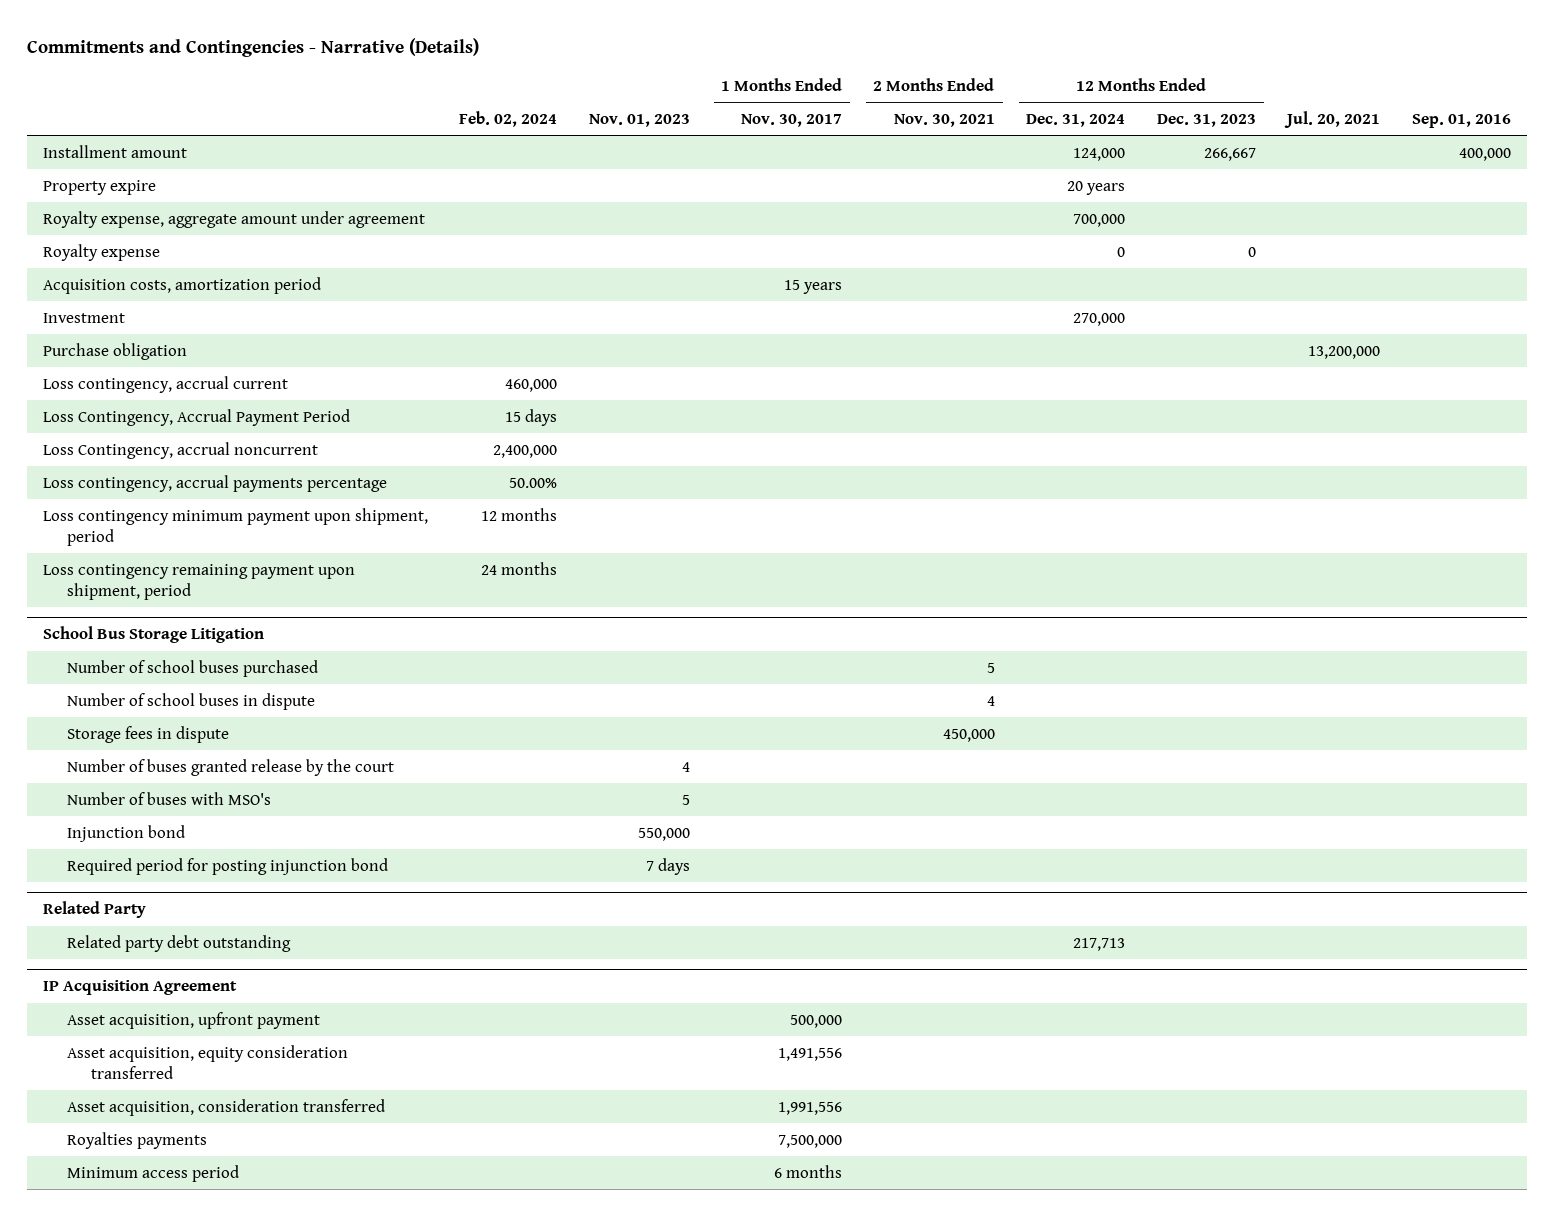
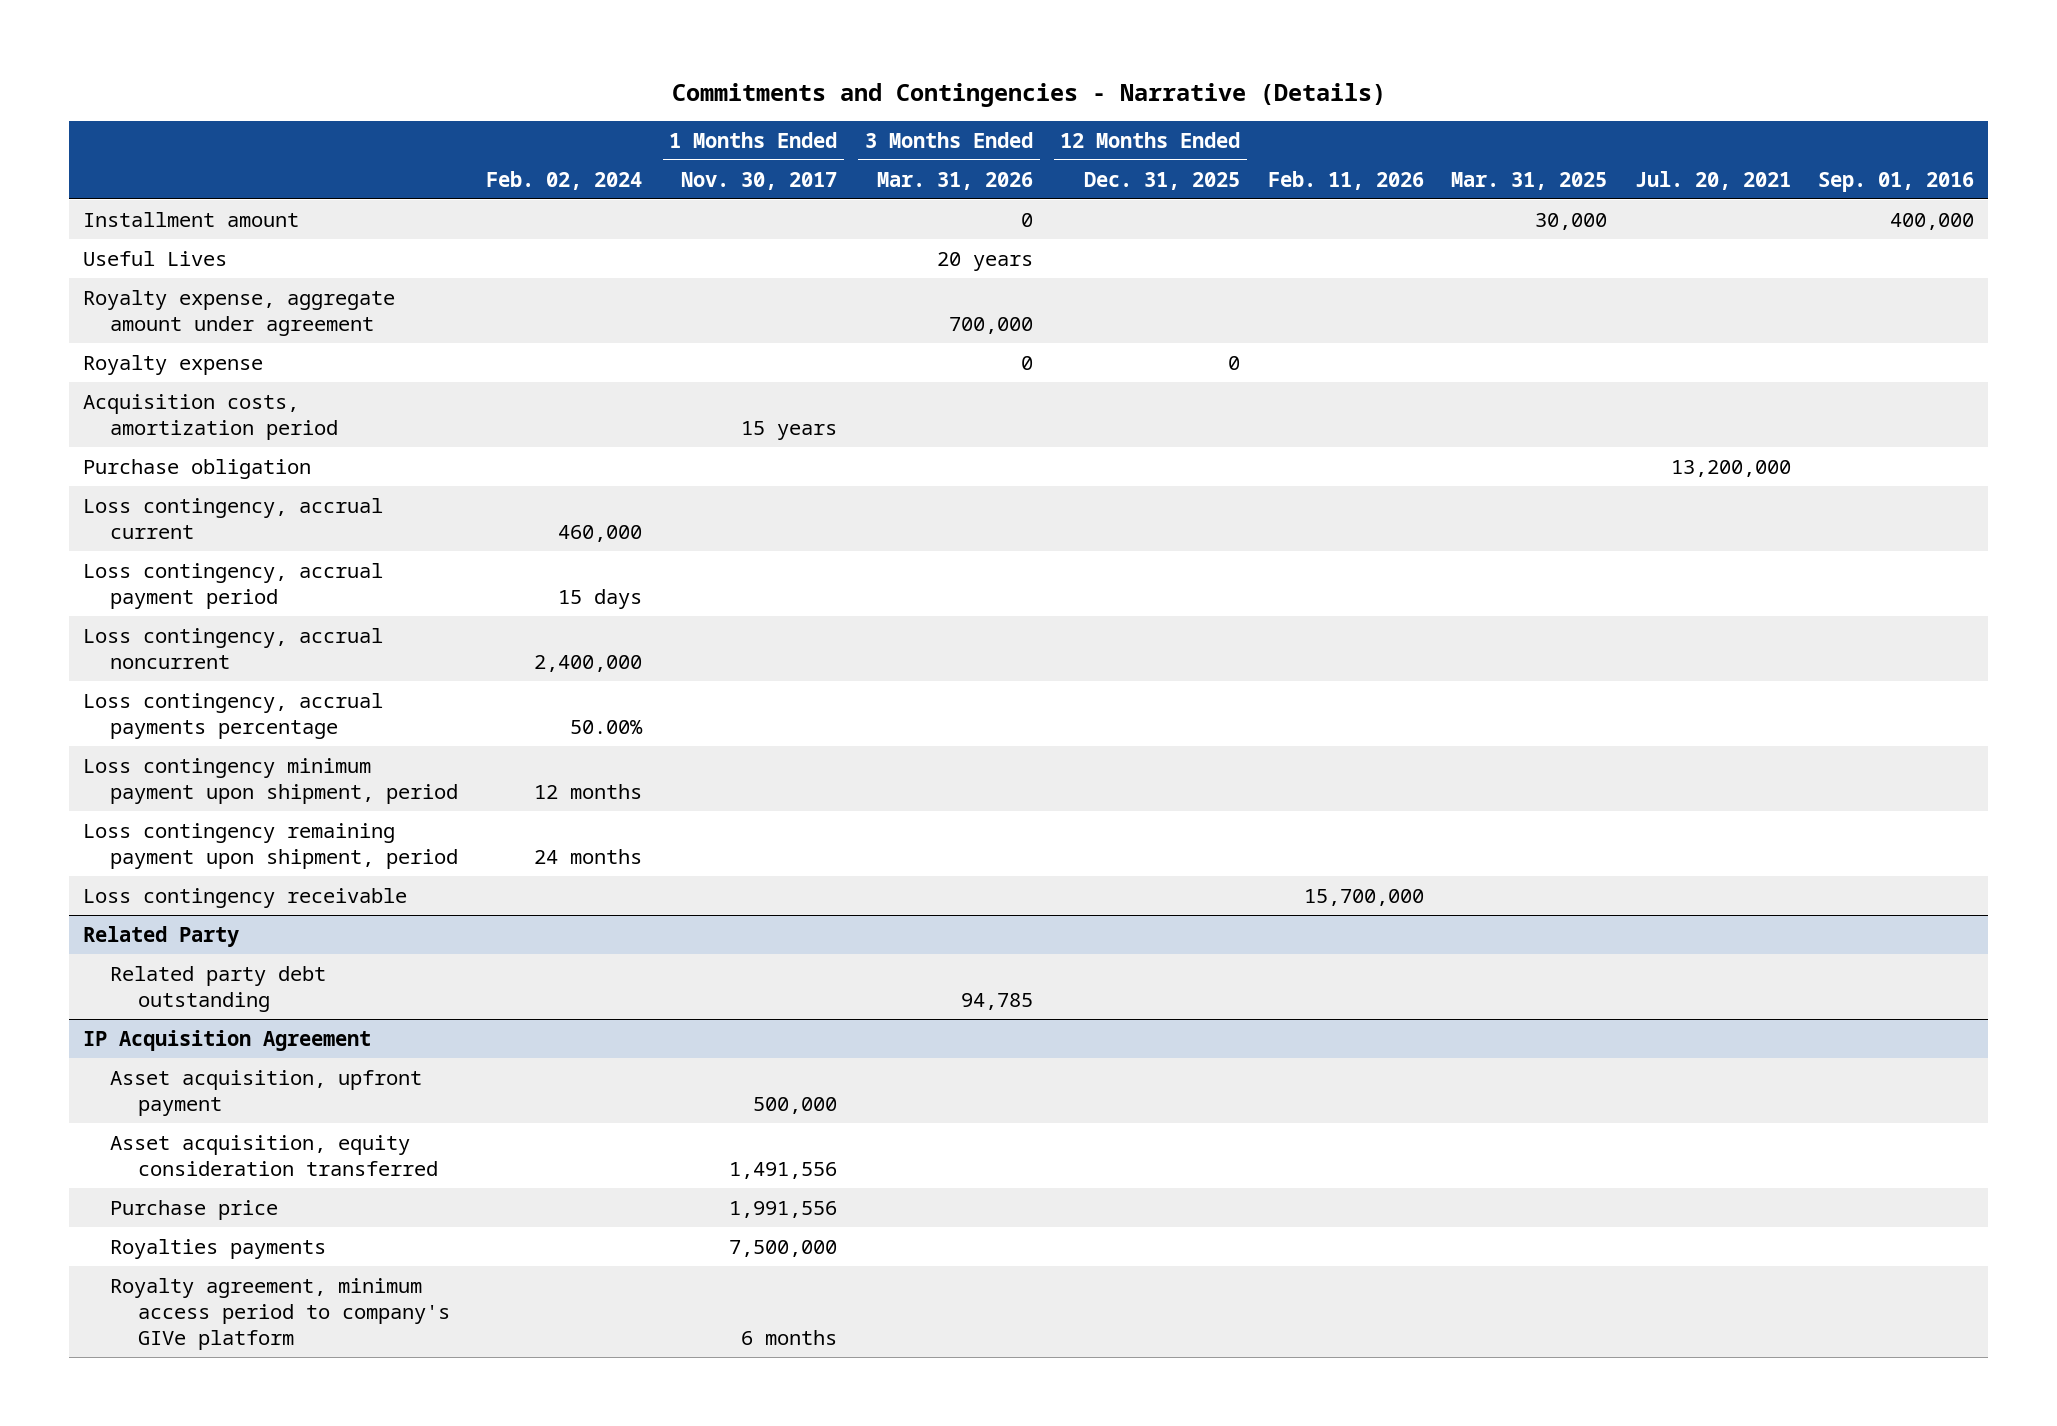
- | Feb. 02, 2024 | Nov. 01, 2023 | 1 Months Ended Nov. 30, 2017 | 2 Months Ended Nov. 30, 2021 | 12 Months Ended Dec. 31, 2024 | 12 Months Ended Dec. 31, 2023 | Jul. 20, 2021 | Sep. 01, 2016
+ | Feb. 02, 2024 | 1 Months Ended Nov. 30, 2017 | 3 Months Ended Mar. 31, 2026 | 12 Months Ended Dec. 31, 2025 | Feb. 11, 2026 | Mar. 31, 2025 | Jul. 20, 2021 | Sep. 01, 2016
- Property expire | | | | | 20 years | | |
+ Useful Lives | | | 20 years | | | | |
- Investment | | | | | 270,000 | | |
- Loss Contingency, Accrual Payment Period | 15 days | | | | | | |
- Loss Contingency, accrual noncurrent | 2,400,000 | | | | | | |
+ Loss contingency, accrual payment period | 15 days | | | | | | |
+ Loss contingency, accrual noncurrent | 2,400,000 | | | | | | |
- School Bus Storage Litigation
- Number of school buses purchased | | | | 5 | | | |
- Number of school buses in dispute | | | | 4 | | | |
- Storage fees in dispute | | | | 450,000 | | | |
- Number of buses granted release by the court | | 4 | | | | | |
- Number of buses with MSO's | | 5 | | | | | |
- Injunction bond | | 550,000 | | | | | |
- Required period for posting injunction bond | | 7 days | | | | | |
+ Loss contingency receivable | | | | | 15,700,000 | | |
@ IP Acquisition Agreement
- Asset acquisition, consideration transferred | | | 1,991,556 | | | | |
+ Purchase price | | 1,991,556 | | | | | |
- Minimum access period | | | 6 months | | | | |
+ Royalty agreement, minimum access period to company's GIVe platform | | 6 months | | | | | |

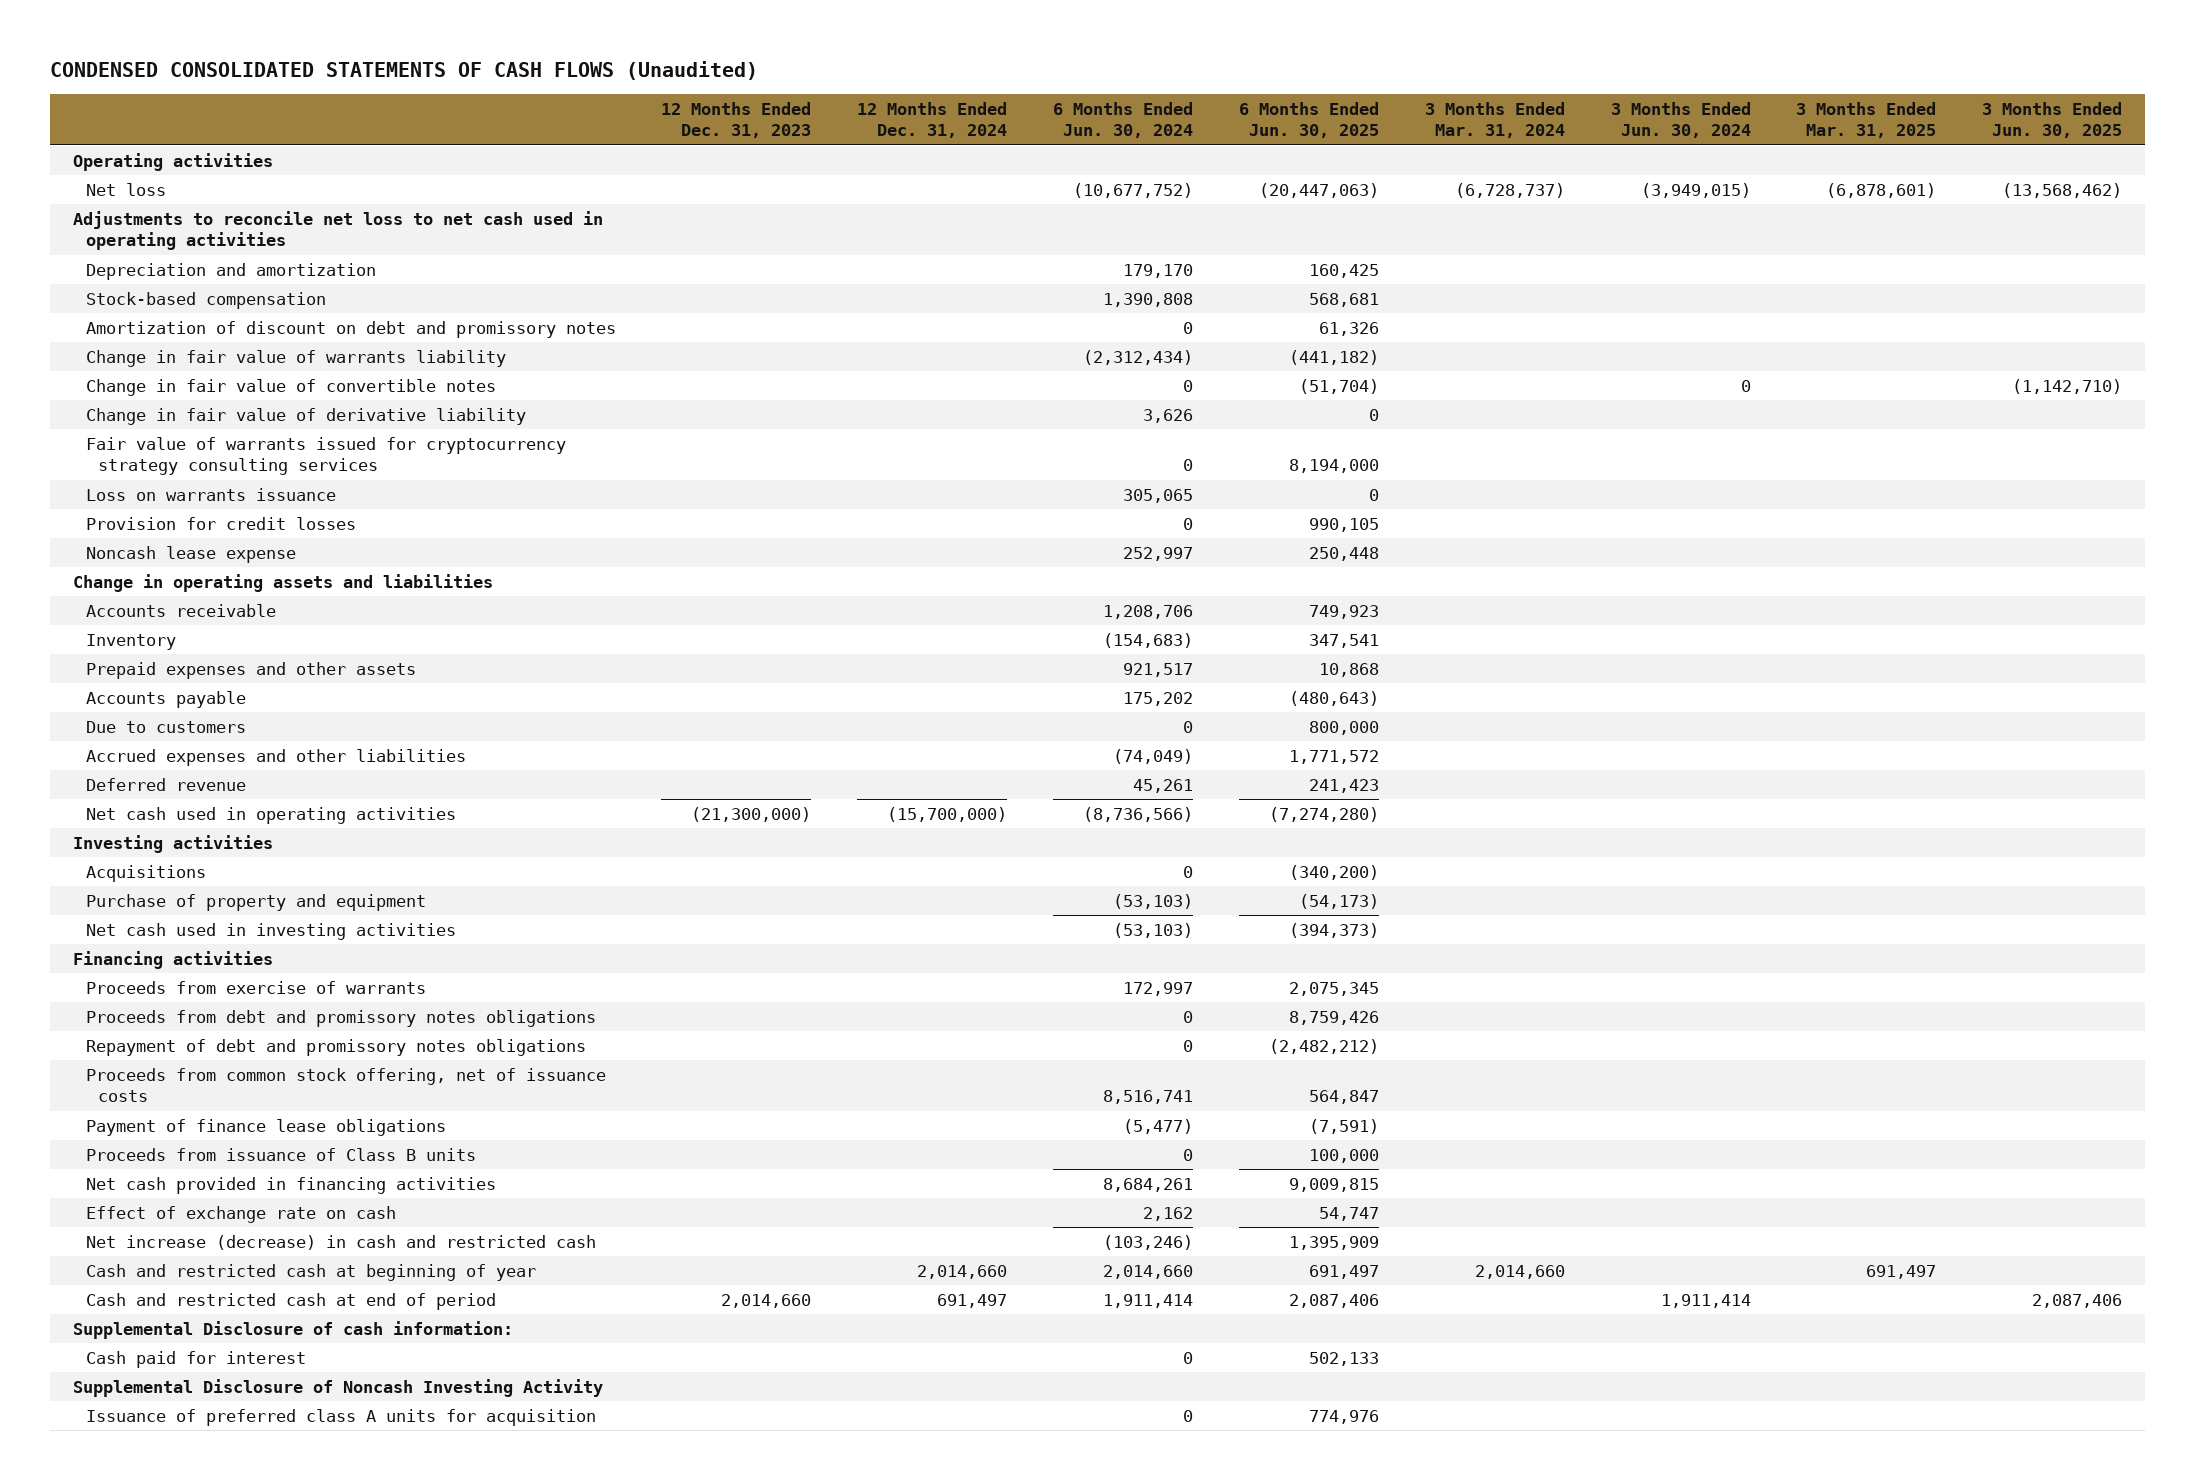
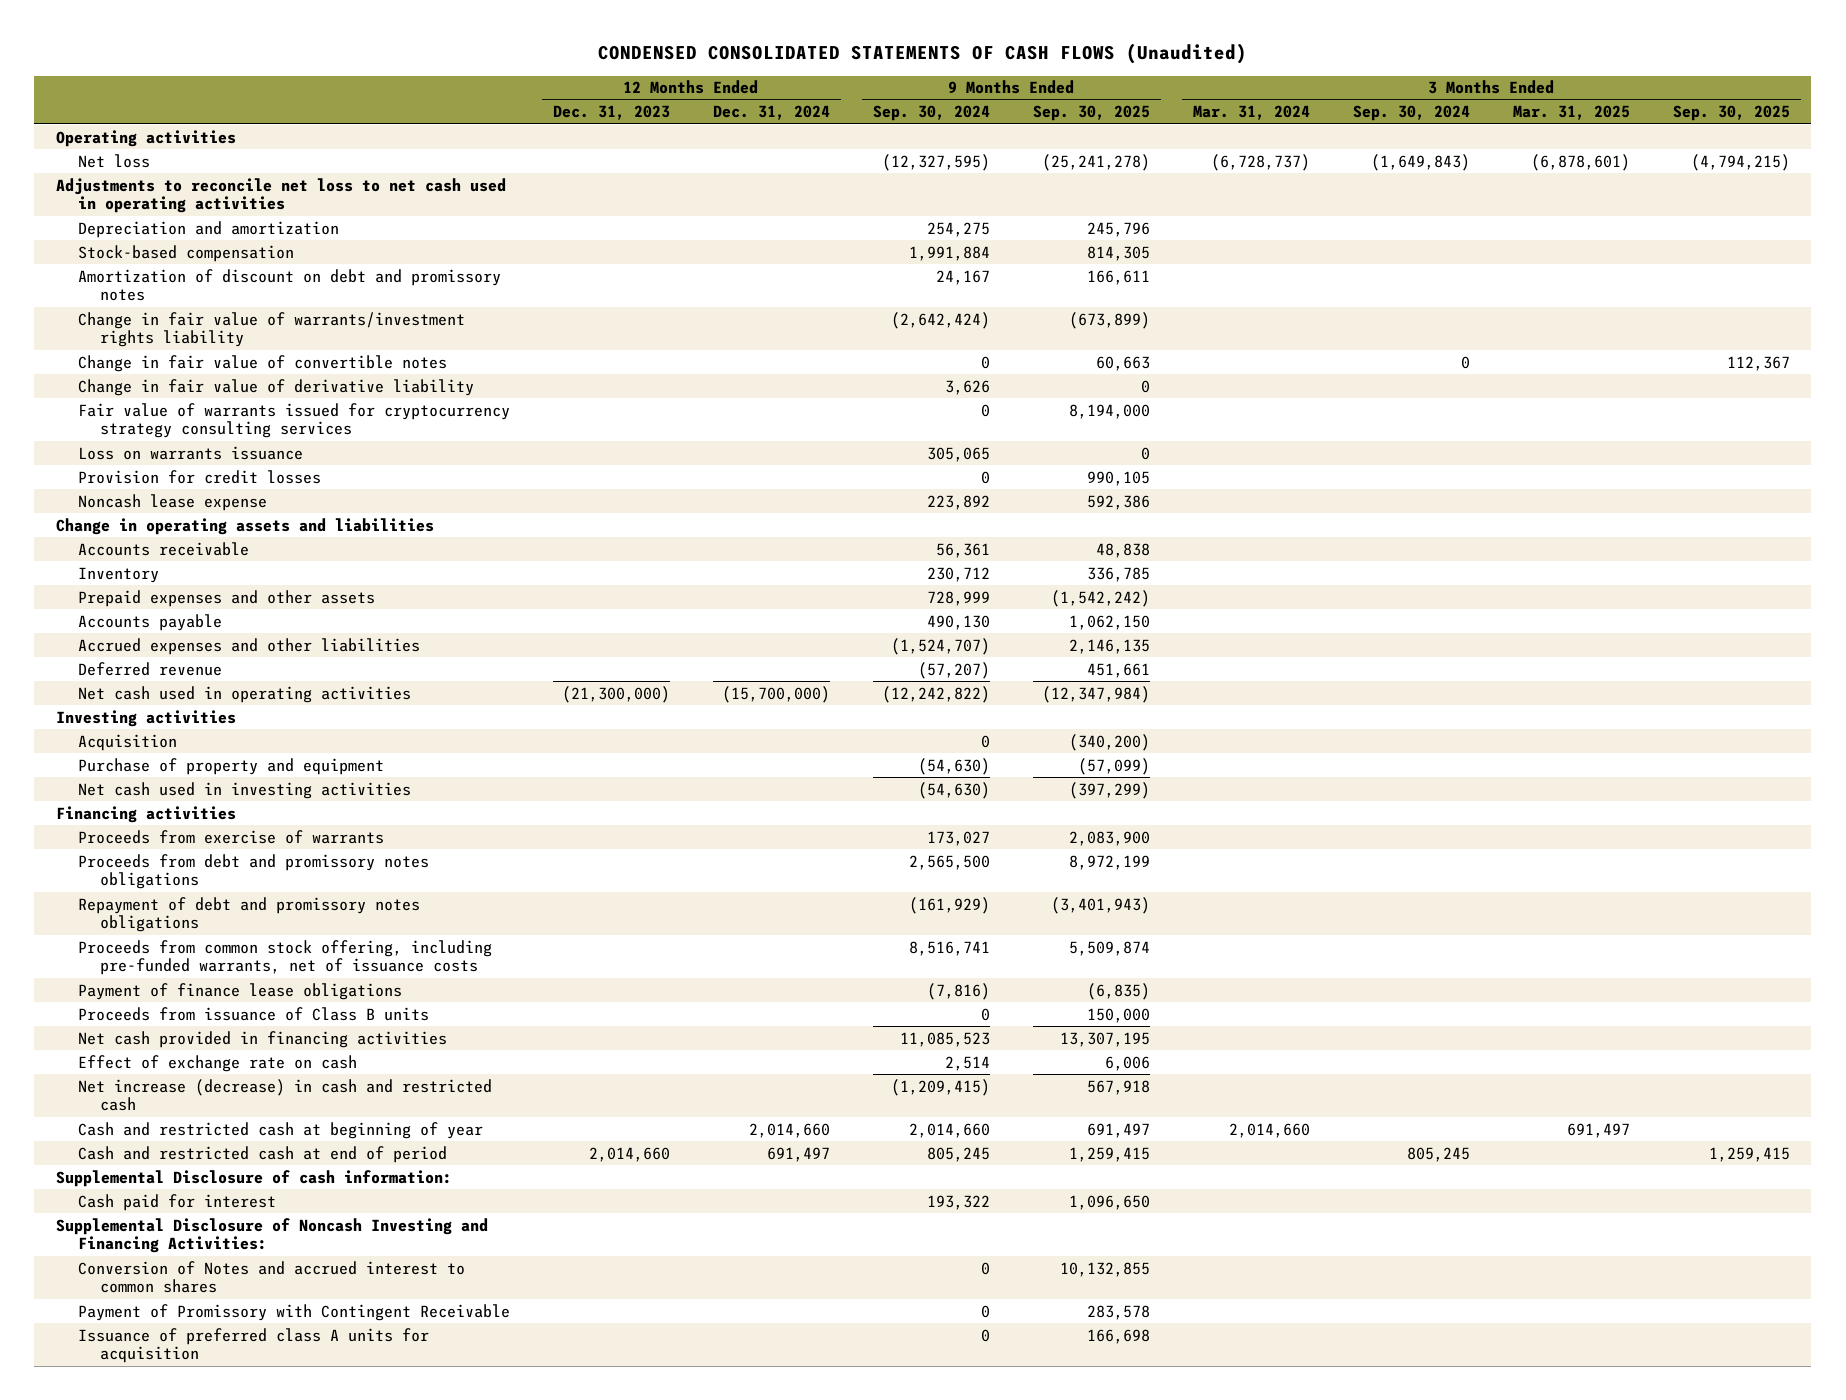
- | 12 Months Ended Dec. 31, 2023 | 12 Months Ended Dec. 31, 2024 | 6 Months Ended Jun. 30, 2024 | 6 Months Ended Jun. 30, 2025 | 3 Months Ended Mar. 31, 2024 | 3 Months Ended Jun. 30, 2024 | 3 Months Ended Mar. 31, 2025 | 3 Months Ended Jun. 30, 2025
+ | 12 Months Ended Dec. 31, 2023 | 12 Months Ended Dec. 31, 2024 | 9 Months Ended Sep. 30, 2024 | 9 Months Ended Sep. 30, 2025 | 3 Months Ended Mar. 31, 2024 | 3 Months Ended Sep. 30, 2024 | 3 Months Ended Mar. 31, 2025 | 3 Months Ended Sep. 30, 2025
- Change in fair value of warrants liability | | | (2,312,434) | (441,182) | | | |
+ Change in fair value of warrants/investment rights liability | | | (2,642,424) | (673,899) | | | |
- Due to customers | | | 0 | 800,000 | | | |
- Acquisitions | | | 0 | (340,200) | | | |
+ Acquisition | | | 0 | (340,200) | | | |
- Proceeds from common stock offering, net of issuance costs | | | 8,516,741 | 564,847 | | | |
+ Proceeds from common stock offering, including pre-funded warrants, net of issuance costs | | | 8,516,741 | 5,509,874 | | | |
- Supplemental Disclosure of Noncash Investing Activity
+ Supplemental Disclosure of Noncash Investing and Financing Activities:
+ Conversion of Notes and accrued interest to common shares | | | 0 | 10,132,855 | | | |
+ Payment of Promissory with Contingent Receivable | | | 0 | 283,578 | | | |

